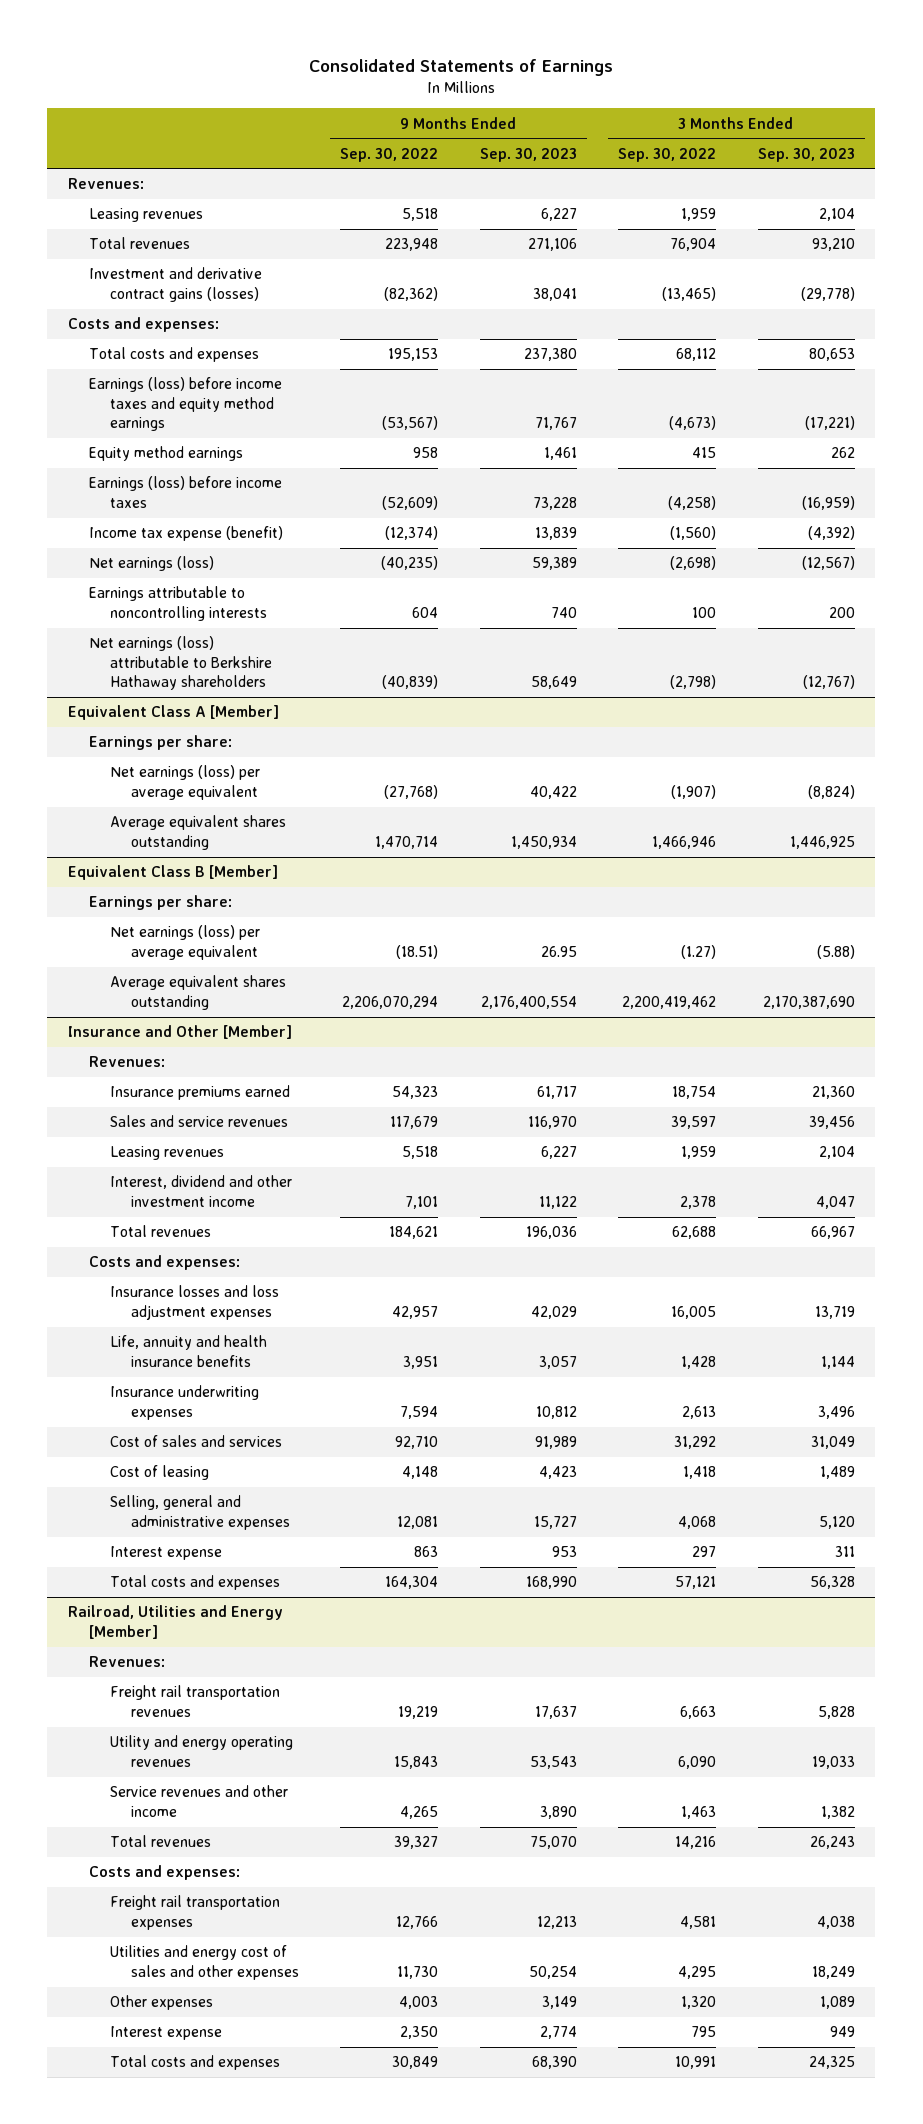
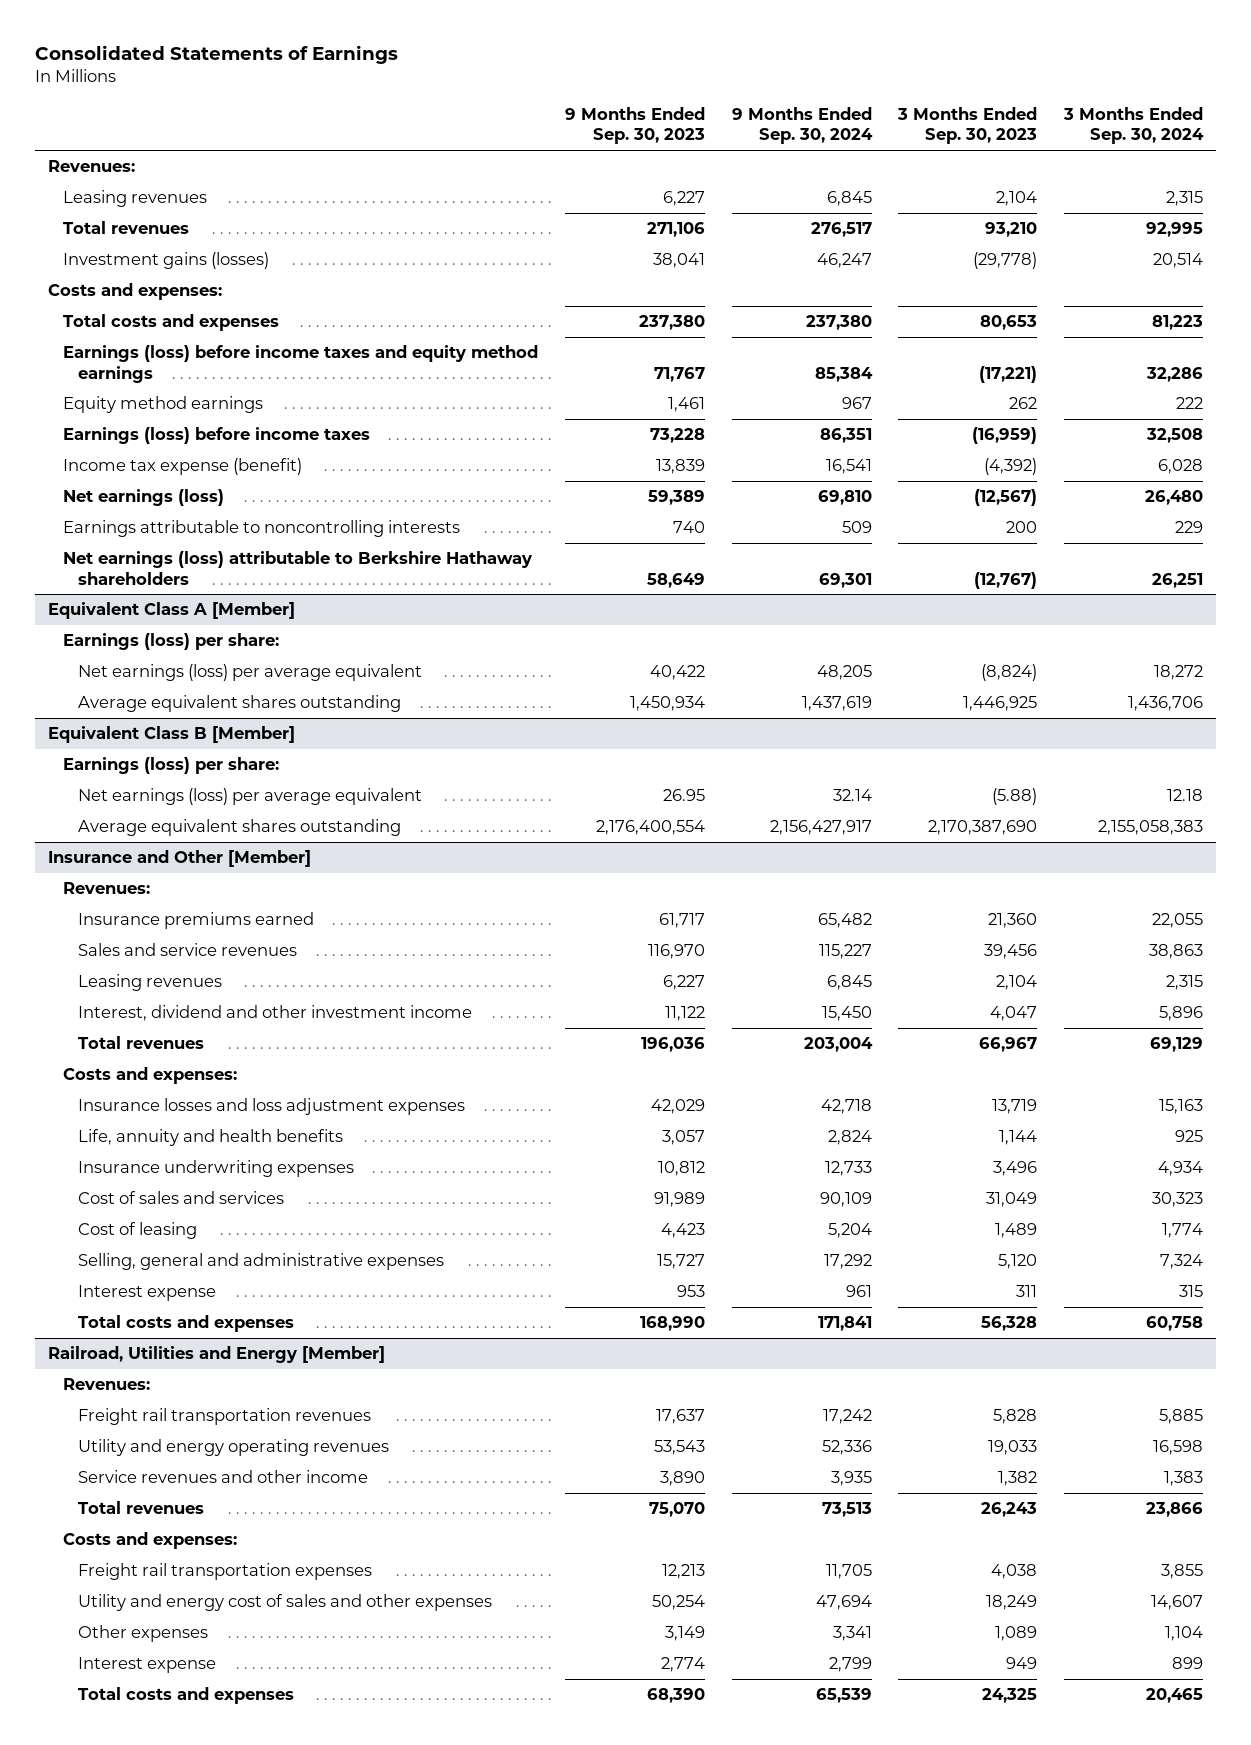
- | 9 Months Ended Sep. 30, 2022 | 9 Months Ended Sep. 30, 2023 | 3 Months Ended Sep. 30, 2022 | 3 Months Ended Sep. 30, 2023
+ | 9 Months Ended Sep. 30, 2023 | 9 Months Ended Sep. 30, 2024 | 3 Months Ended Sep. 30, 2023 | 3 Months Ended Sep. 30, 2024
- Investment and derivative contract gains (losses) | (82,362) | 38,041 | (13,465) | (29,778)
+ Investment gains (losses) | 38,041 | 46,247 | (29,778) | 20,514
@ Equivalent Class A [Member]
- Earnings per share:
+ Earnings (loss) per share:
@ Equivalent Class B [Member]
- Earnings per share:
+ Earnings (loss) per share:
@ Insurance and Other [Member]
- Life, annuity and health insurance benefits | 3,951 | 3,057 | 1,428 | 1,144
+ Life, annuity and health benefits | 3,057 | 2,824 | 1,144 | 925
@ Railroad, Utilities and Energy [Member]
- Utilities and energy cost of sales and other expenses | 11,730 | 50,254 | 4,295 | 18,249
+ Utility and energy cost of sales and other expenses | 50,254 | 47,694 | 18,249 | 14,607

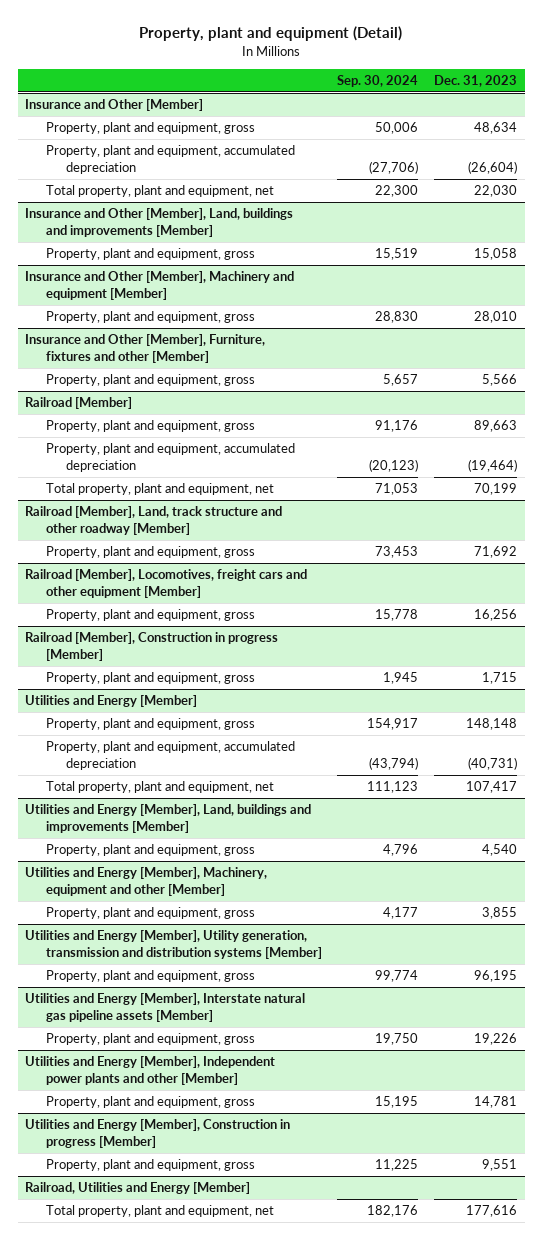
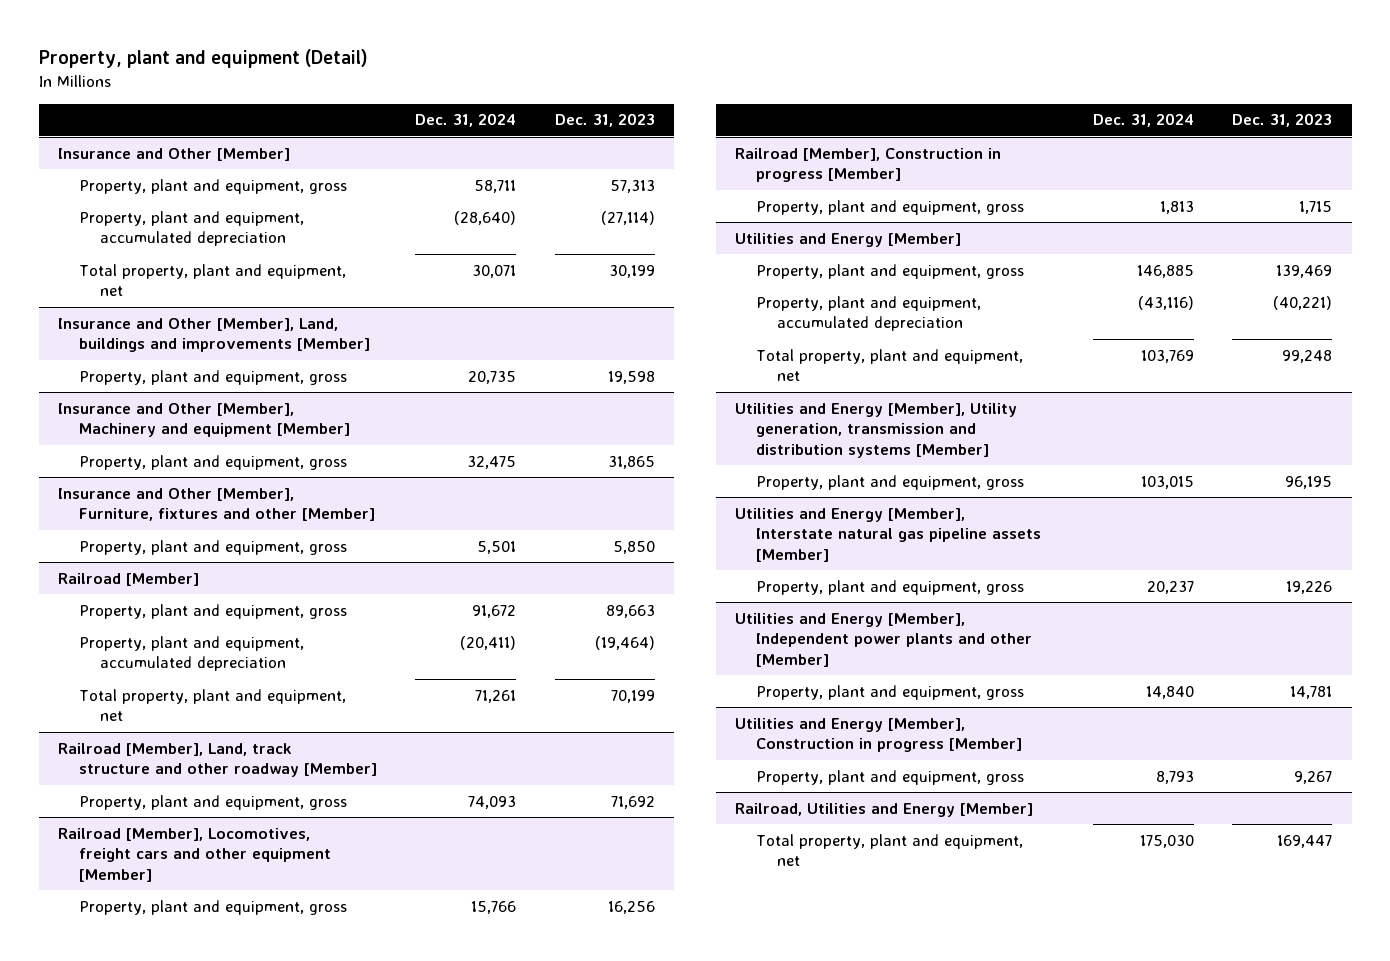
- | Sep. 30, 2024 | Dec. 31, 2023
+ | Dec. 31, 2024 | Dec. 31, 2023
@ Insurance and Other [Member]
- Property, plant and equipment, gross | 50,006 | 48,634
- Property, plant and equipment, accumulated depreciation | (27,706) | (26,604)
- Total property, plant and equipment, net | 22,300 | 22,030
+ Property, plant and equipment, gross | 58,711 | 57,313
+ Property, plant and equipment, accumulated depreciation | (28,640) | (27,114)
+ Total property, plant and equipment, net | 30,071 | 30,199
@ Insurance and Other [Member], Land, buildings and improvements [Member]
- Property, plant and equipment, gross | 15,519 | 15,058
+ Property, plant and equipment, gross | 20,735 | 19,598
@ Insurance and Other [Member], Machinery and equipment [Member]
- Property, plant and equipment, gross | 28,830 | 28,010
+ Property, plant and equipment, gross | 32,475 | 31,865
@ Insurance and Other [Member], Furniture, fixtures and other [Member]
- Property, plant and equipment, gross | 5,657 | 5,566
+ Property, plant and equipment, gross | 5,501 | 5,850
@ Utilities and Energy [Member]
- Property, plant and equipment, gross | 154,917 | 148,148
- Property, plant and equipment, accumulated depreciation | (43,794) | (40,731)
- Total property, plant and equipment, net | 111,123 | 107,417
- Utilities and Energy [Member], Land, buildings and improvements [Member]
- Property, plant and equipment, gross | 4,796 | 4,540
- Utilities and Energy [Member], Machinery, equipment and other [Member]
- Property, plant and equipment, gross | 4,177 | 3,855
@ Utilities and Energy [Member]
+ Property, plant and equipment, gross | 146,885 | 139,469
+ Property, plant and equipment, accumulated depreciation | (43,116) | (40,221)
+ Total property, plant and equipment, net | 103,769 | 99,248
@ Utilities and Energy [Member], Construction in progress [Member]
- Property, plant and equipment, gross | 11,225 | 9,551
+ Property, plant and equipment, gross | 8,793 | 9,267
@ Railroad, Utilities and Energy [Member]
- Total property, plant and equipment, net | 182,176 | 177,616
+ Total property, plant and equipment, net | 175,030 | 169,447

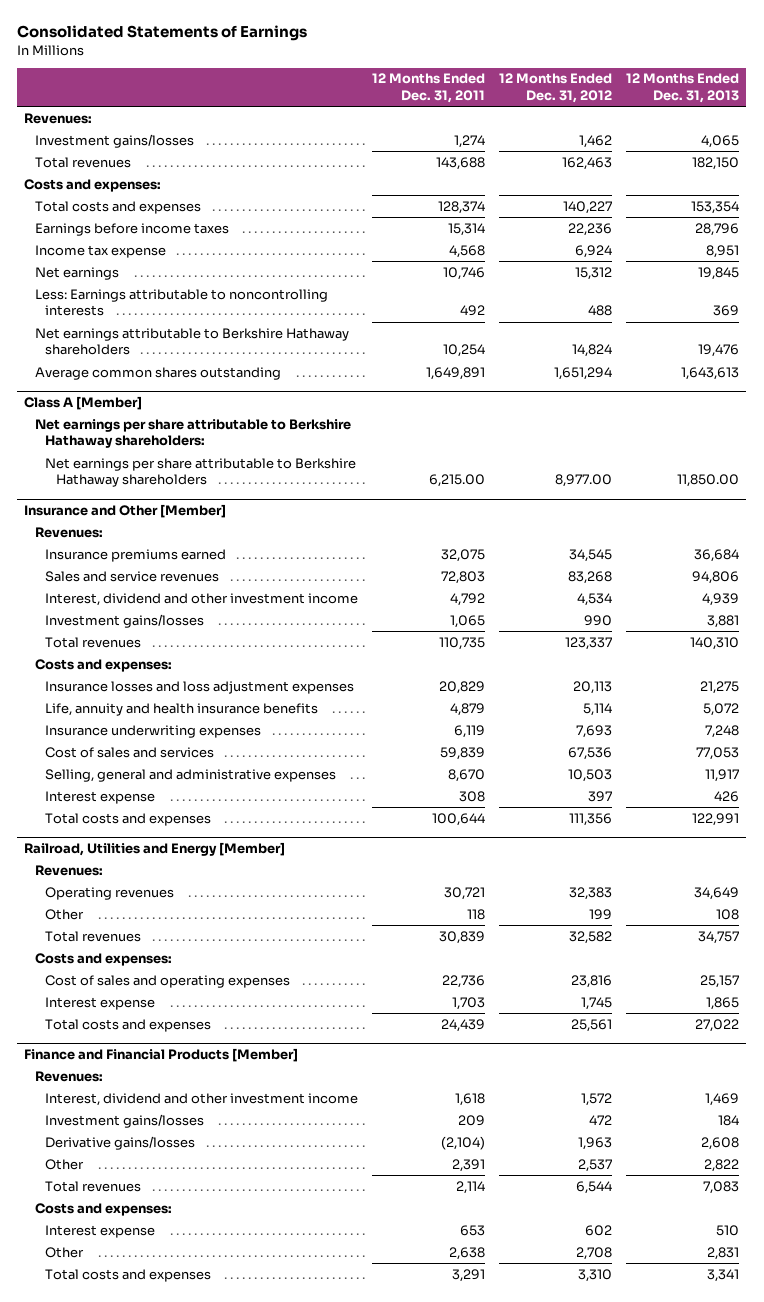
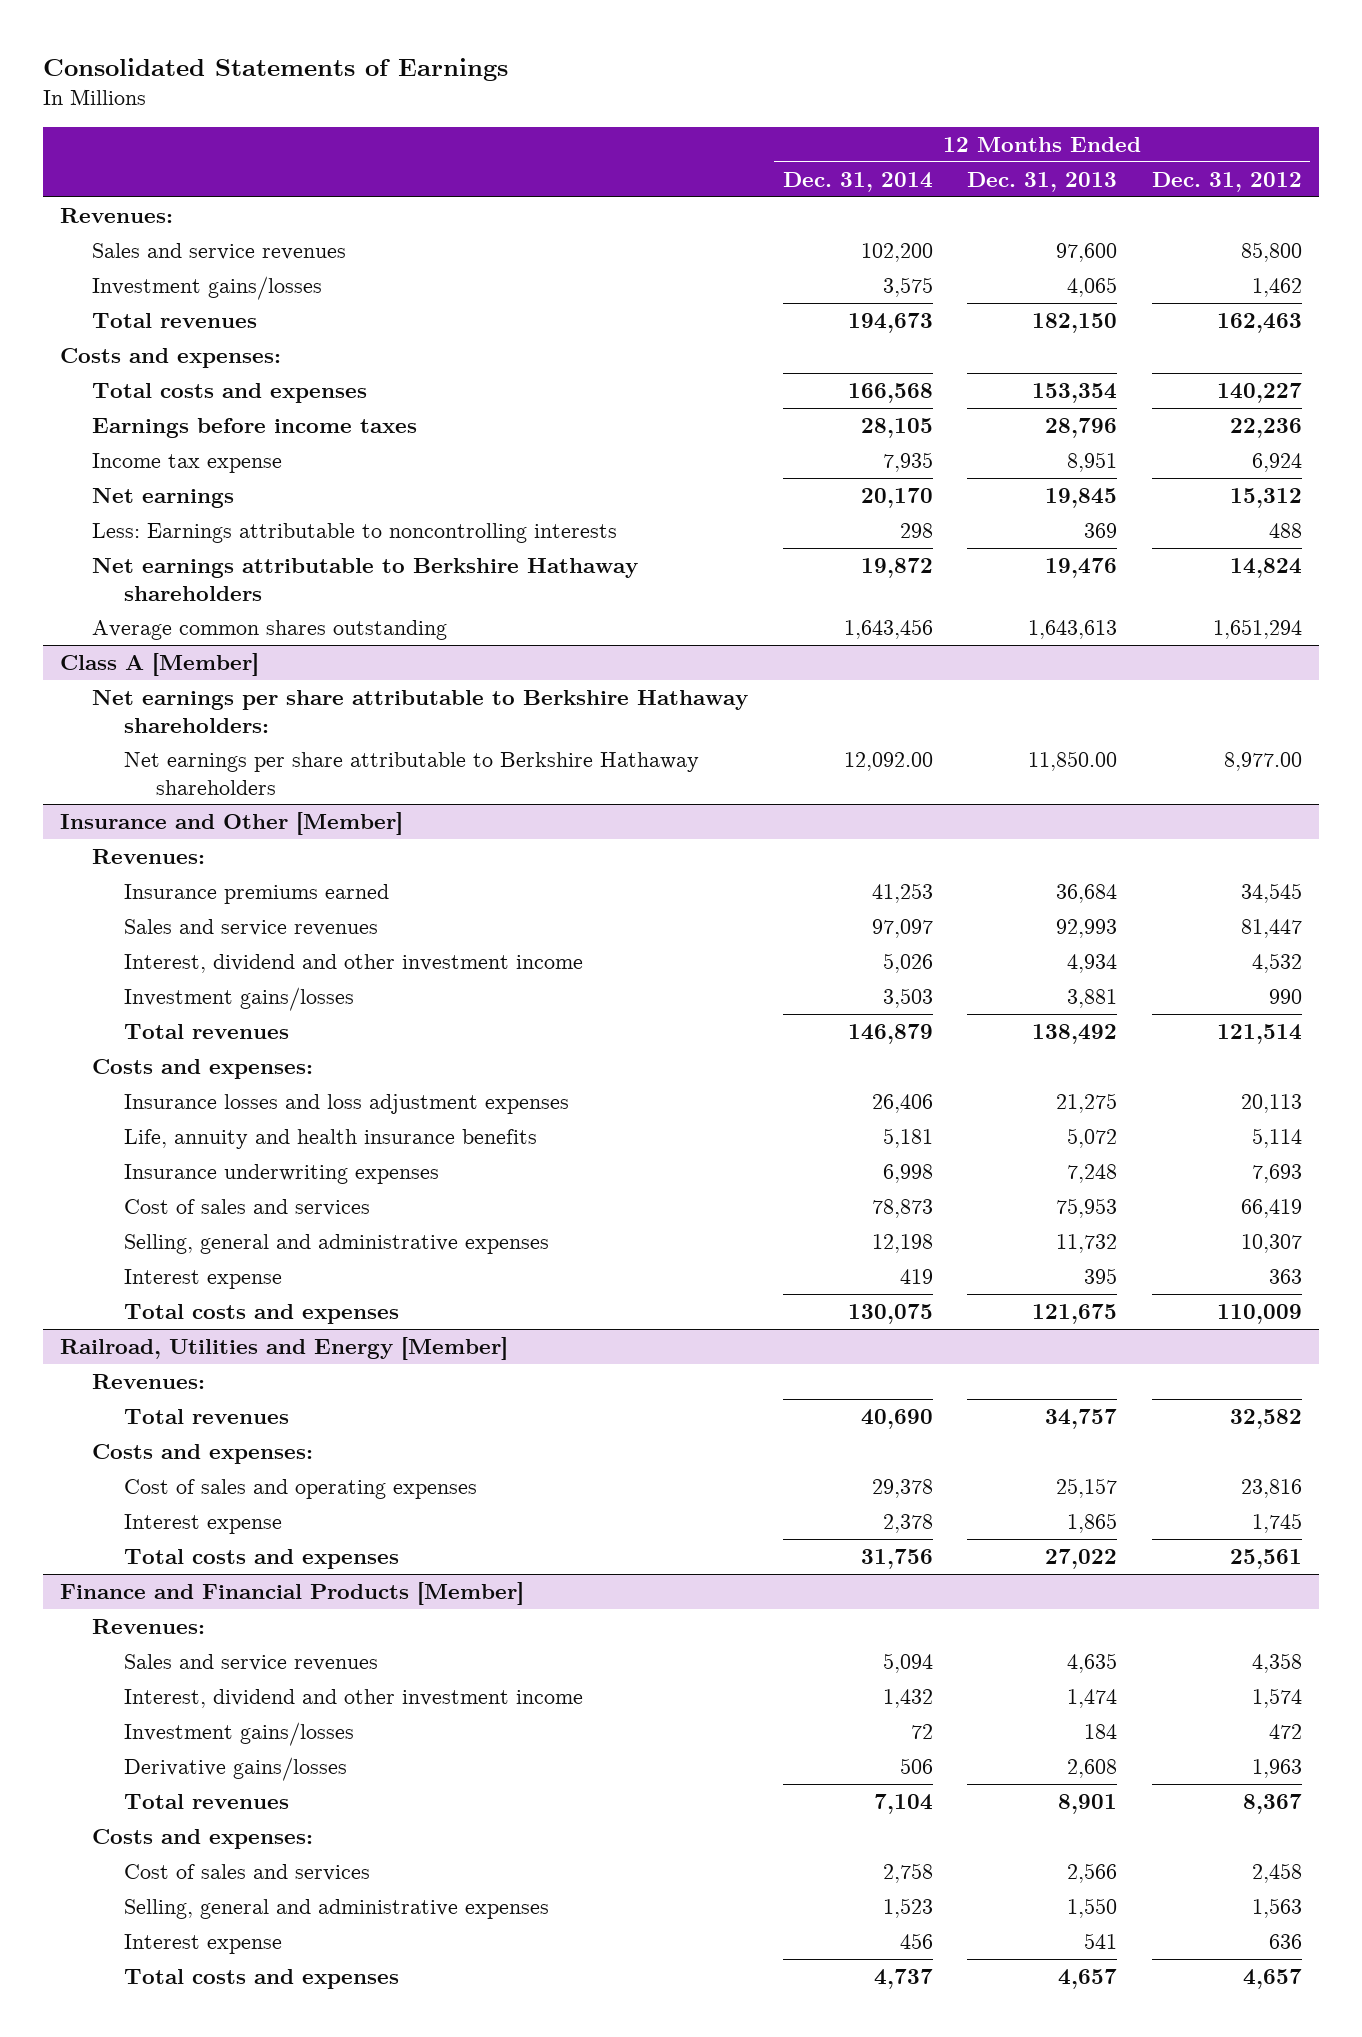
- | 12 Months Ended Dec. 31, 2011 | 12 Months Ended Dec. 31, 2012 | 12 Months Ended Dec. 31, 2013
+ | 12 Months Ended Dec. 31, 2014 | 12 Months Ended Dec. 31, 2013 | 12 Months Ended Dec. 31, 2012
+ Sales and service revenues | 102,200 | 97,600 | 85,800
@ Insurance and Other [Member]
- Sales and service revenues | 72,803 | 83,268 | 94,806
- Interest, dividend and other investment income | 4,792 | 4,534 | 4,939
+ Sales and service revenues | 97,097 | 92,993 | 81,447
+ Interest, dividend and other investment income | 5,026 | 4,934 | 4,532
- Total revenues | 110,735 | 123,337 | 140,310
+ Total revenues | 146,879 | 138,492 | 121,514
- Cost of sales and services | 59,839 | 67,536 | 77,053
- Selling, general and administrative expenses | 8,670 | 10,503 | 11,917
- Interest expense | 308 | 397 | 426
- Total costs and expenses | 100,644 | 111,356 | 122,991
+ Cost of sales and services | 78,873 | 75,953 | 66,419
+ Selling, general and administrative expenses | 12,198 | 11,732 | 10,307
+ Interest expense | 419 | 395 | 363
+ Total costs and expenses | 130,075 | 121,675 | 110,009
@ Railroad, Utilities and Energy [Member]
- Operating revenues | 30,721 | 32,383 | 34,649
- Other | 118 | 199 | 108
@ Finance and Financial Products [Member]
- Interest, dividend and other investment income | 1,618 | 1,572 | 1,469
+ Sales and service revenues | 5,094 | 4,635 | 4,358
+ Interest, dividend and other investment income | 1,432 | 1,474 | 1,574
- Other | 2,391 | 2,537 | 2,822
- Total revenues | 2,114 | 6,544 | 7,083
+ Total revenues | 7,104 | 8,901 | 8,367
- Interest expense | 653 | 602 | 510
- Other | 2,638 | 2,708 | 2,831
- Total costs and expenses | 3,291 | 3,310 | 3,341
+ Cost of sales and services | 2,758 | 2,566 | 2,458
+ Selling, general and administrative expenses | 1,523 | 1,550 | 1,563
+ Interest expense | 456 | 541 | 636
+ Total costs and expenses | 4,737 | 4,657 | 4,657

